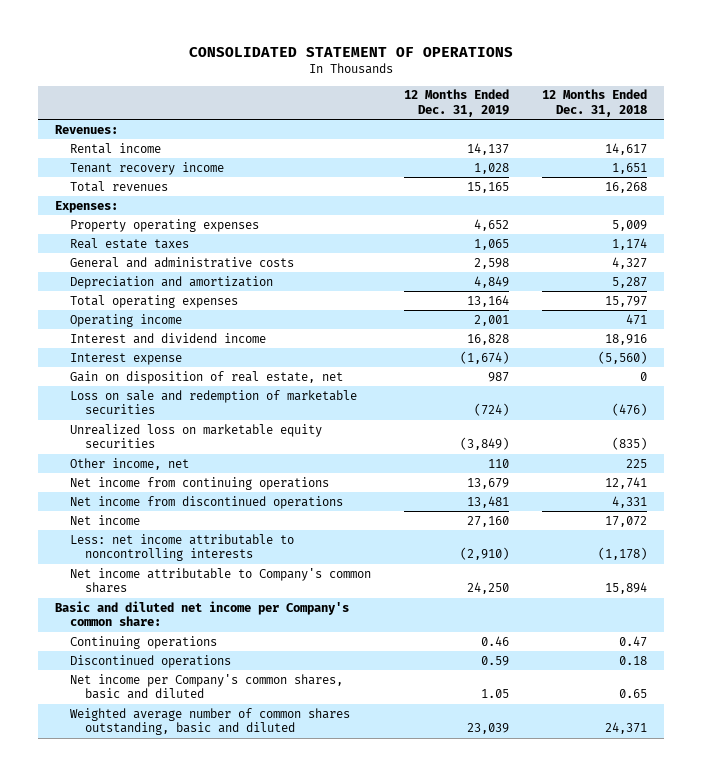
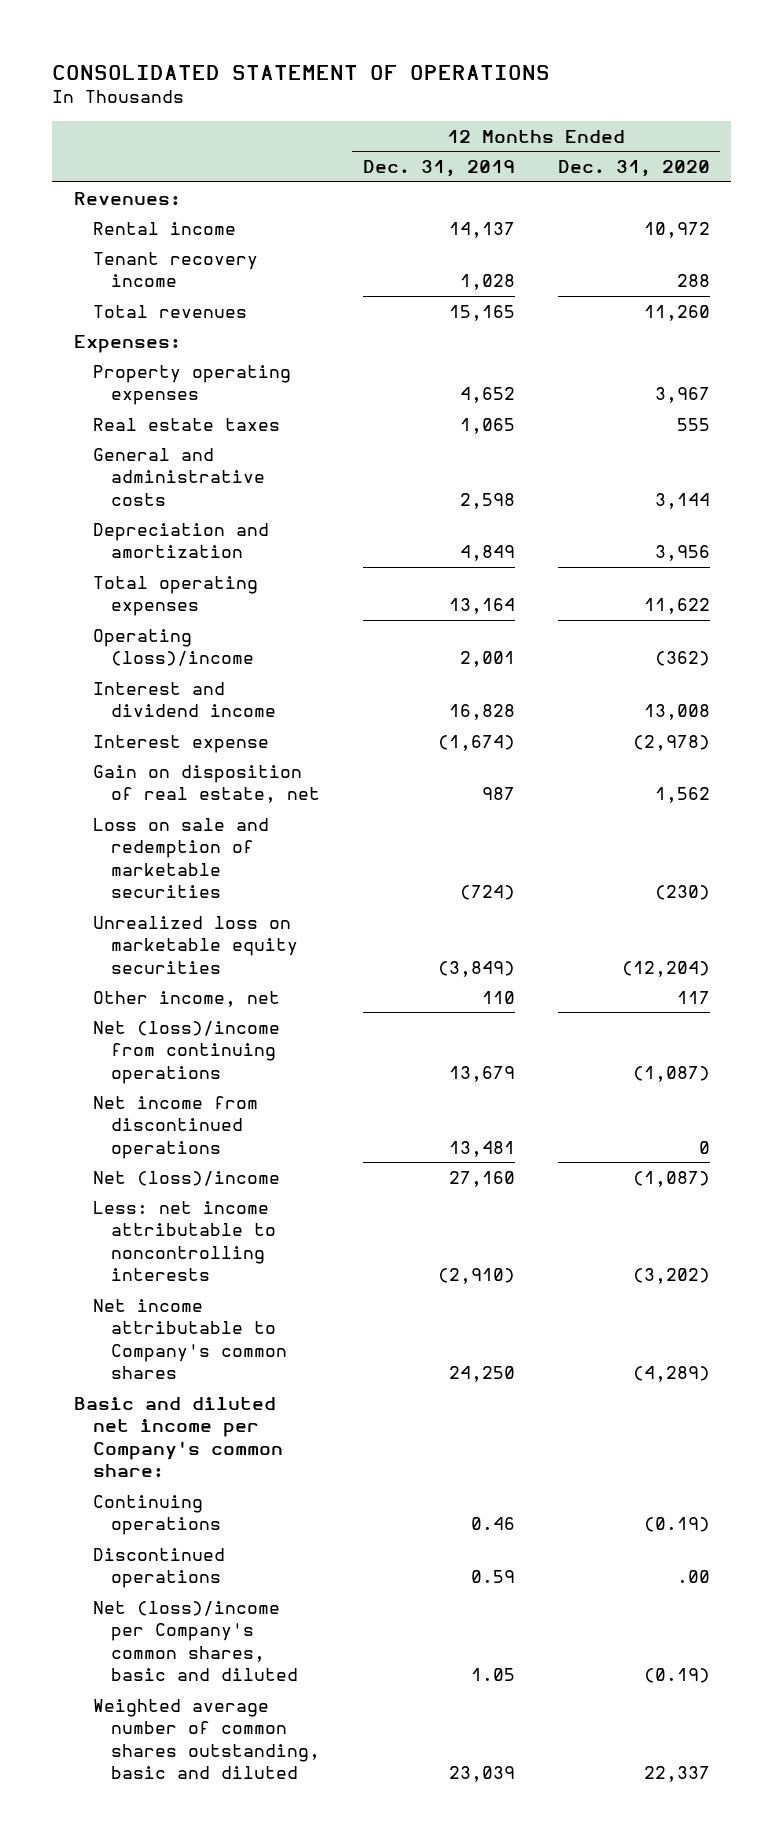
- | 12 Months Ended Dec. 31, 2019 | 12 Months Ended Dec. 31, 2018
+ | 12 Months Ended Dec. 31, 2019 | 12 Months Ended Dec. 31, 2020
- Operating income | 2,001 | 471
+ Operating (loss)/income | 2,001 | (362)
- Net income from continuing operations | 13,679 | 12,741
+ Net (loss)/income from continuing operations | 13,679 | (1,087)
- Net income | 27,160 | 17,072
+ Net (loss)/income | 27,160 | (1,087)
- Net income per Company's common shares, basic and diluted | 1.05 | 0.65
+ Net (loss)/income per Company's common shares, basic and diluted | 1.05 | (0.19)

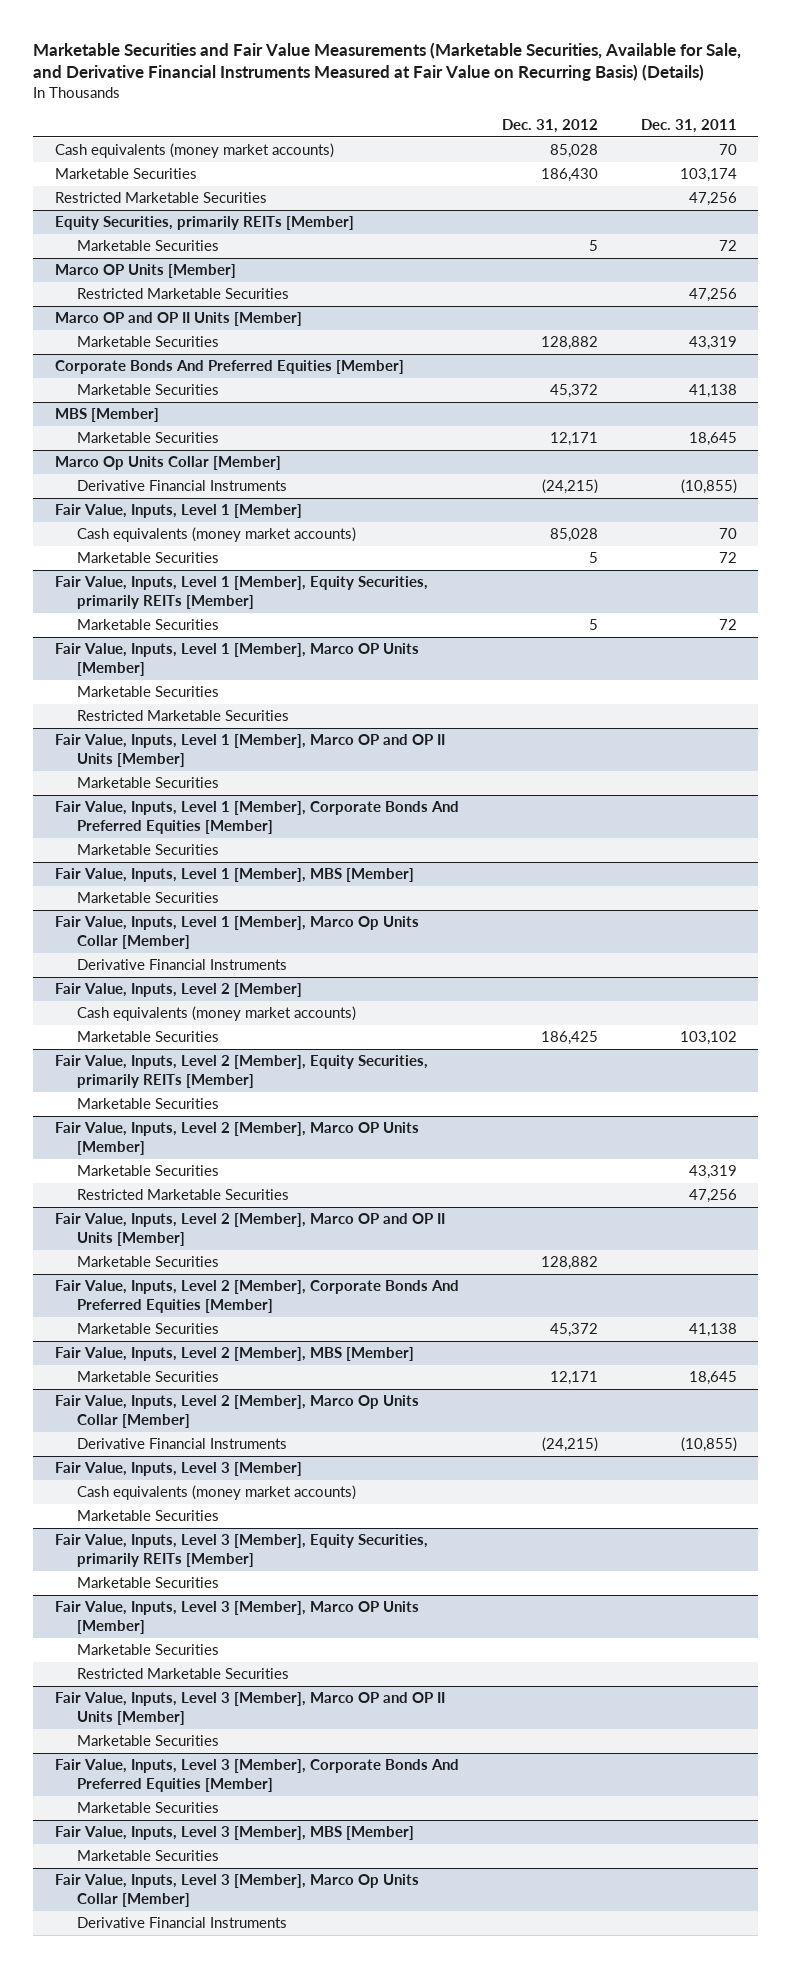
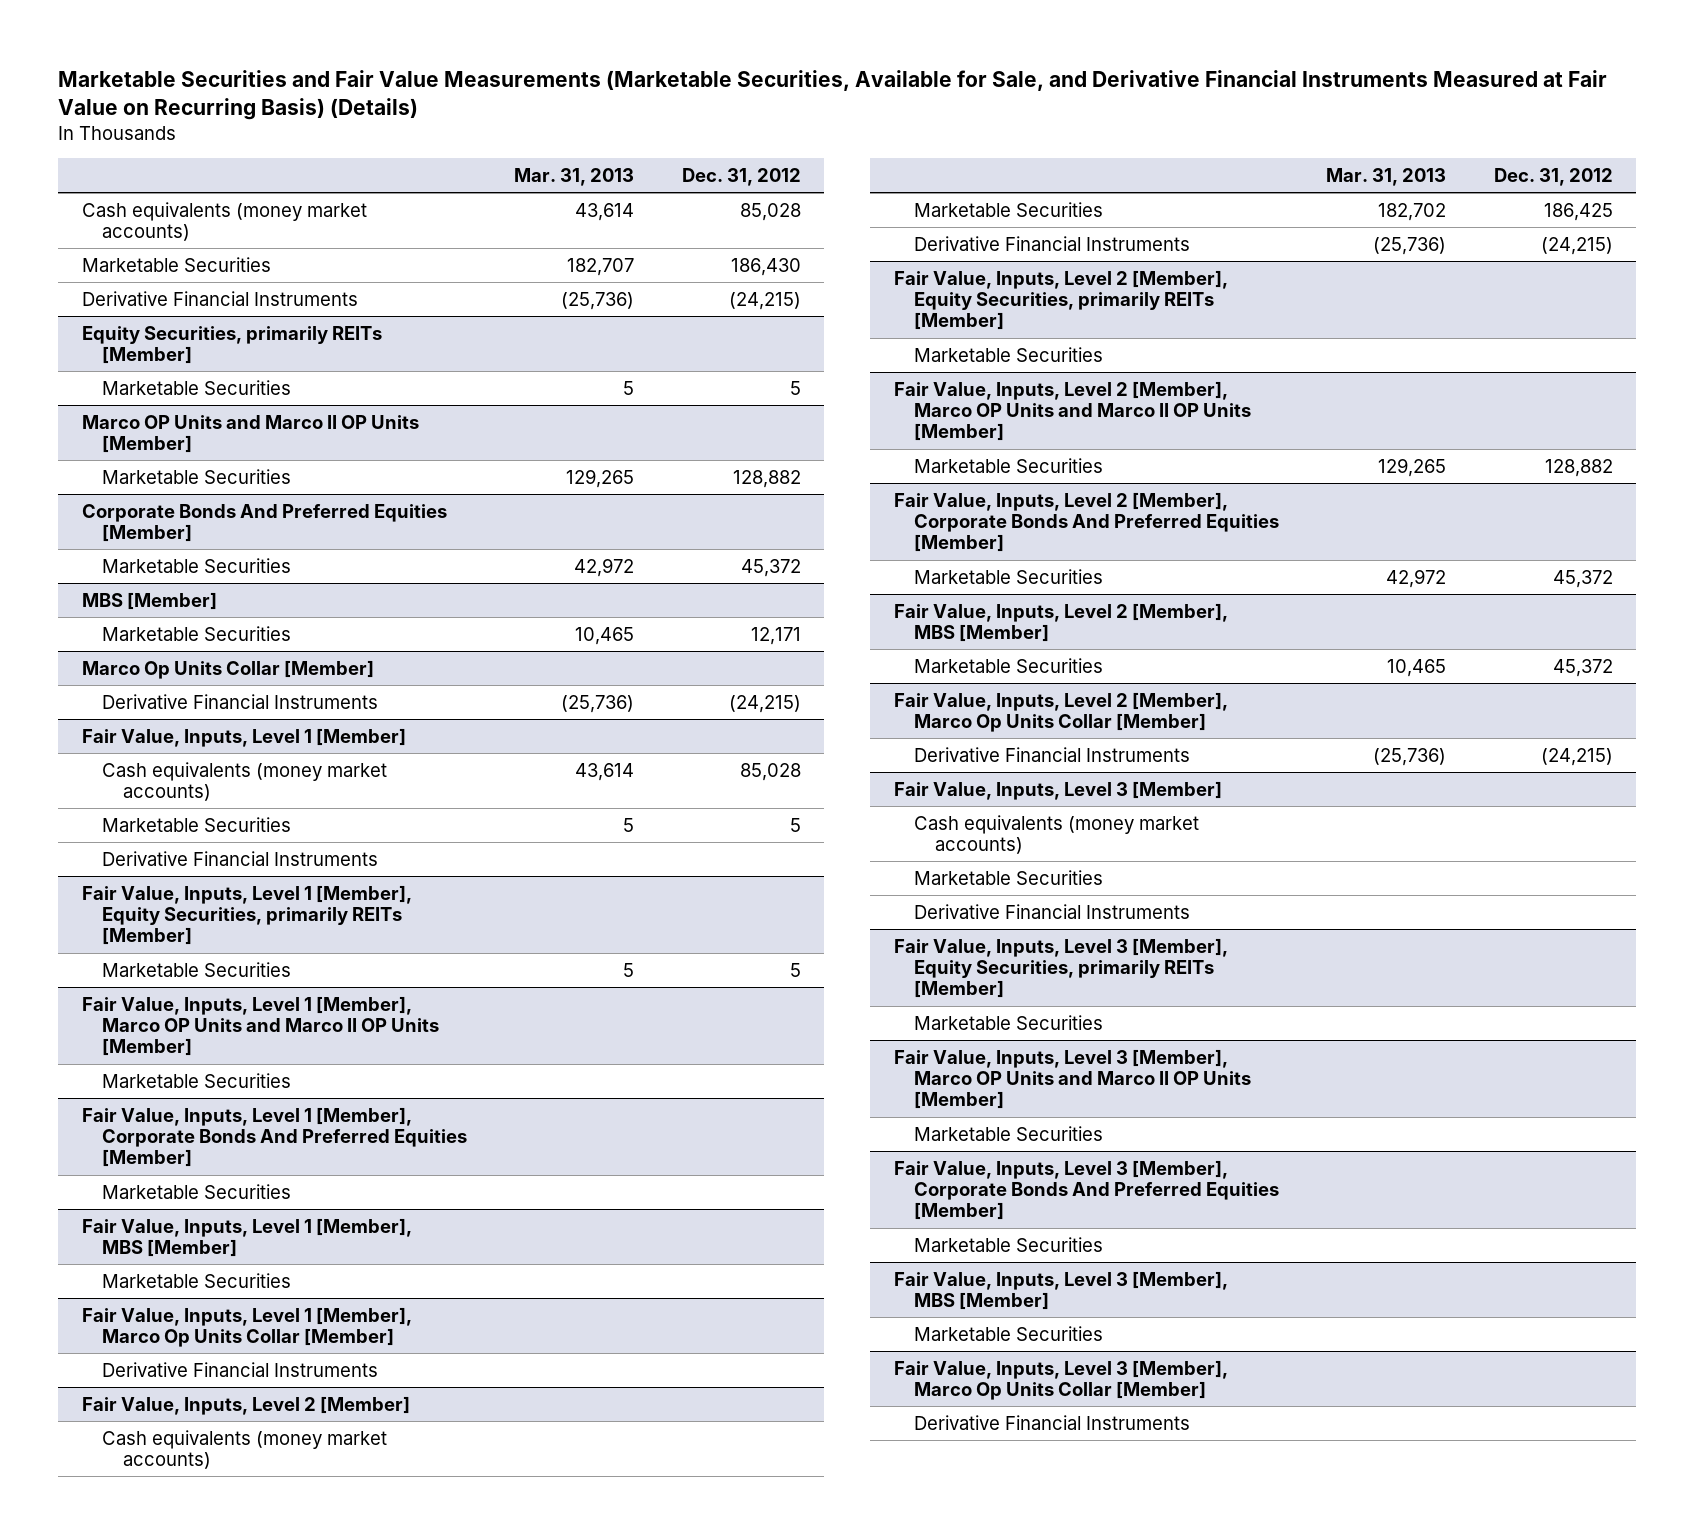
- | Dec. 31, 2012 | Dec. 31, 2011
+ | Mar. 31, 2013 | Dec. 31, 2012
- Restricted Marketable Securities | | 47,256
+ Derivative Financial Instruments | (25,736) | (24,215)
- Marco OP Units [Member]
- Restricted Marketable Securities | | 47,256
- Marco OP and OP II Units [Member]
+ Marco OP Units and Marco II OP Units [Member]
@ Fair Value, Inputs, Level 1 [Member]
+ Derivative Financial Instruments
- Fair Value, Inputs, Level 1 [Member], Marco OP Units [Member]
- Marketable Securities
- Restricted Marketable Securities
- Fair Value, Inputs, Level 1 [Member], Marco OP and OP II Units [Member]
+ Fair Value, Inputs, Level 1 [Member], Marco OP Units and Marco II OP Units [Member]
@ Fair Value, Inputs, Level 2 [Member]
+ Derivative Financial Instruments | (25,736) | (24,215)
- Fair Value, Inputs, Level 2 [Member], Marco OP Units [Member]
- Marketable Securities | | 43,319
- Restricted Marketable Securities | | 47,256
- Fair Value, Inputs, Level 2 [Member], Marco OP and OP II Units [Member]
+ Fair Value, Inputs, Level 2 [Member], Marco OP Units and Marco II OP Units [Member]
@ Fair Value, Inputs, Level 2 [Member], MBS [Member]
- Marketable Securities | 12,171 | 18,645
+ Marketable Securities | 10,465 | 45,372
@ Fair Value, Inputs, Level 3 [Member]
+ Derivative Financial Instruments
- Fair Value, Inputs, Level 3 [Member], Marco OP Units [Member]
- Marketable Securities
- Restricted Marketable Securities
- Fair Value, Inputs, Level 3 [Member], Marco OP and OP II Units [Member]
+ Fair Value, Inputs, Level 3 [Member], Marco OP Units and Marco II OP Units [Member]

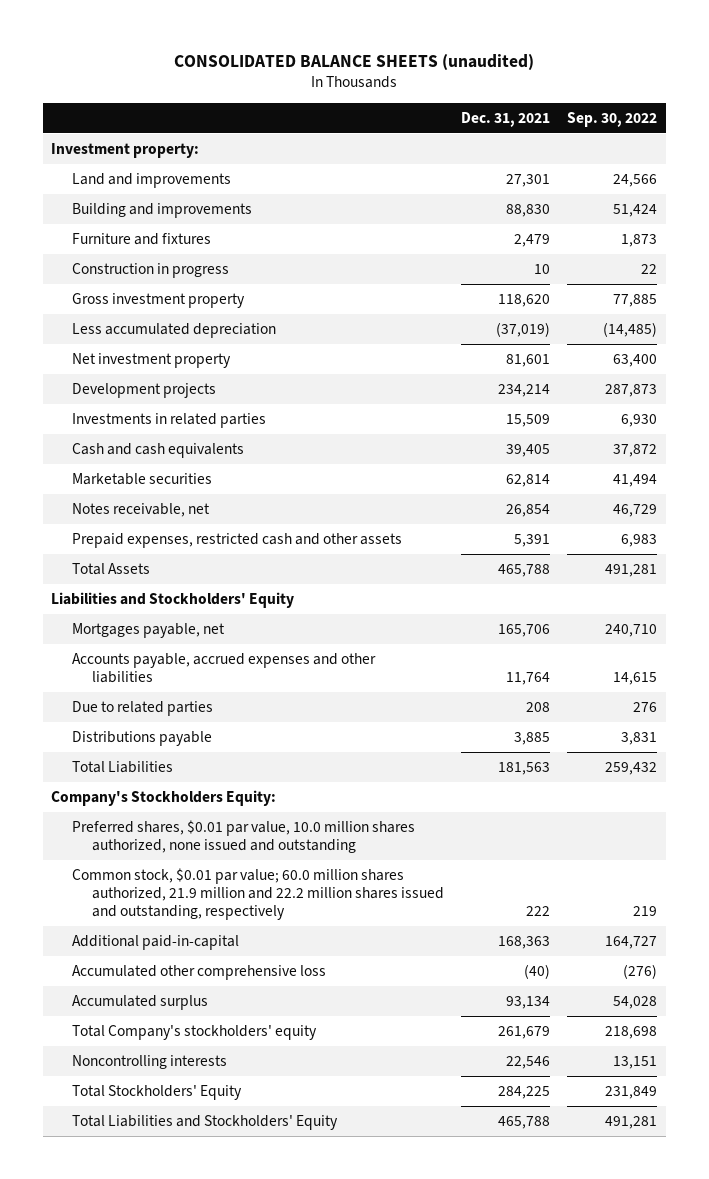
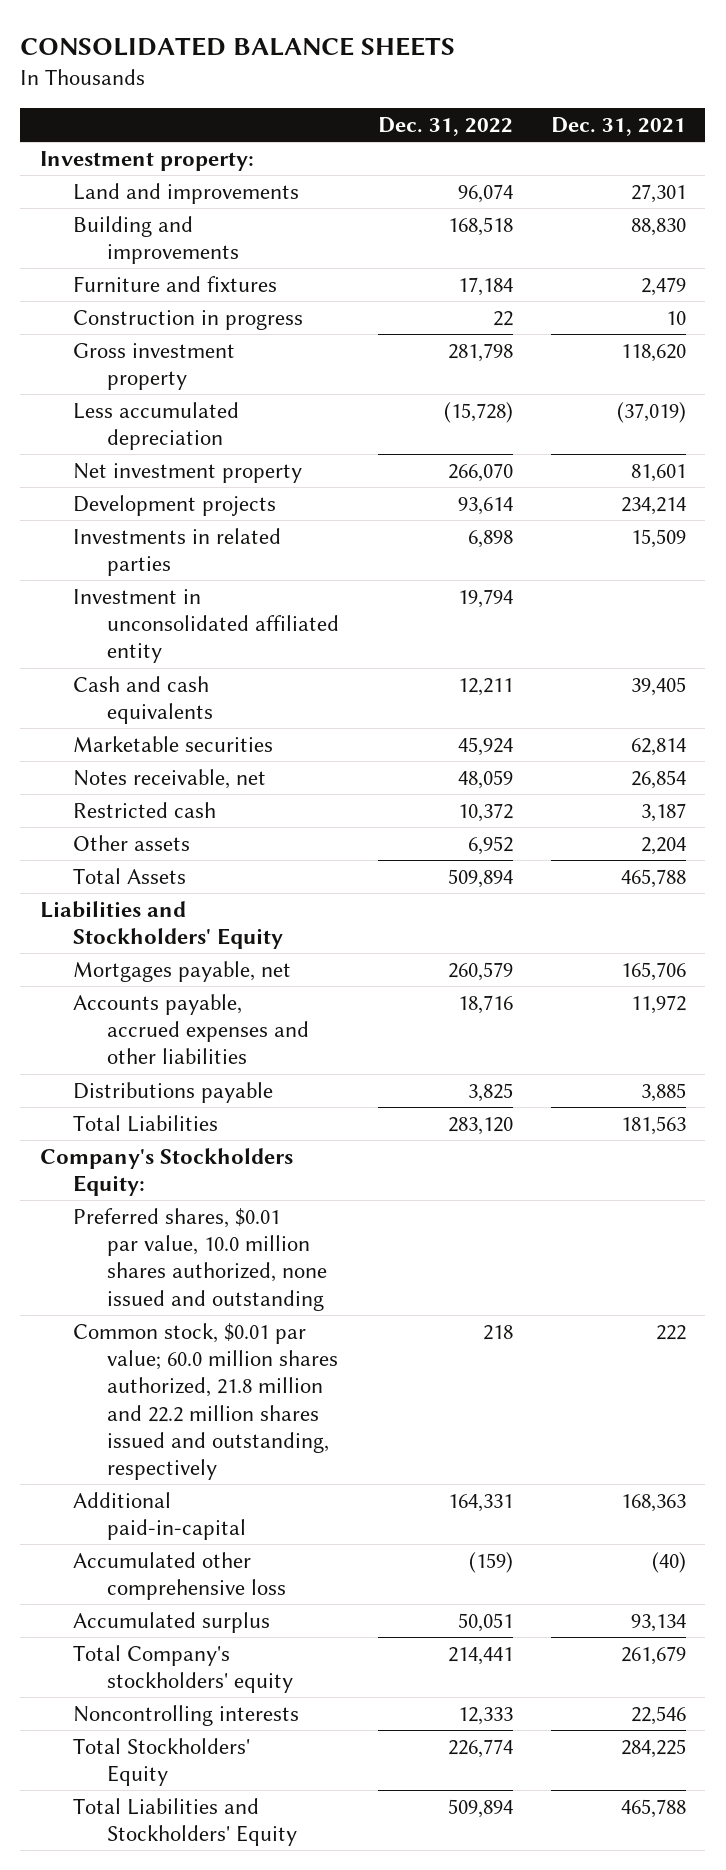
- CONSOLIDATED BALANCE SHEETS (unaudited)
+ CONSOLIDATED BALANCE SHEETS
- | Dec. 31, 2021 | Sep. 30, 2022
+ | Dec. 31, 2022 | Dec. 31, 2021
+ Investment in unconsolidated affiliated entity | 19,794 |
- Prepaid expenses, restricted cash and other assets | 5,391 | 6,983
+ Restricted cash | 10,372 | 3,187
+ Other assets | 6,952 | 2,204
- Accounts payable, accrued expenses and other liabilities | 11,764 | 14,615
- Due to related parties | 208 | 276
+ Accounts payable, accrued expenses and other liabilities | 18,716 | 11,972
- Common stock, $0.01 par value; 60.0 million shares authorized, 21.9 million and 22.2 million shares issued and outstanding, respectively | 222 | 219
+ Common stock, $0.01 par value; 60.0 million shares authorized, 21.8 million and 22.2 million shares issued and outstanding, respectively | 218 | 222

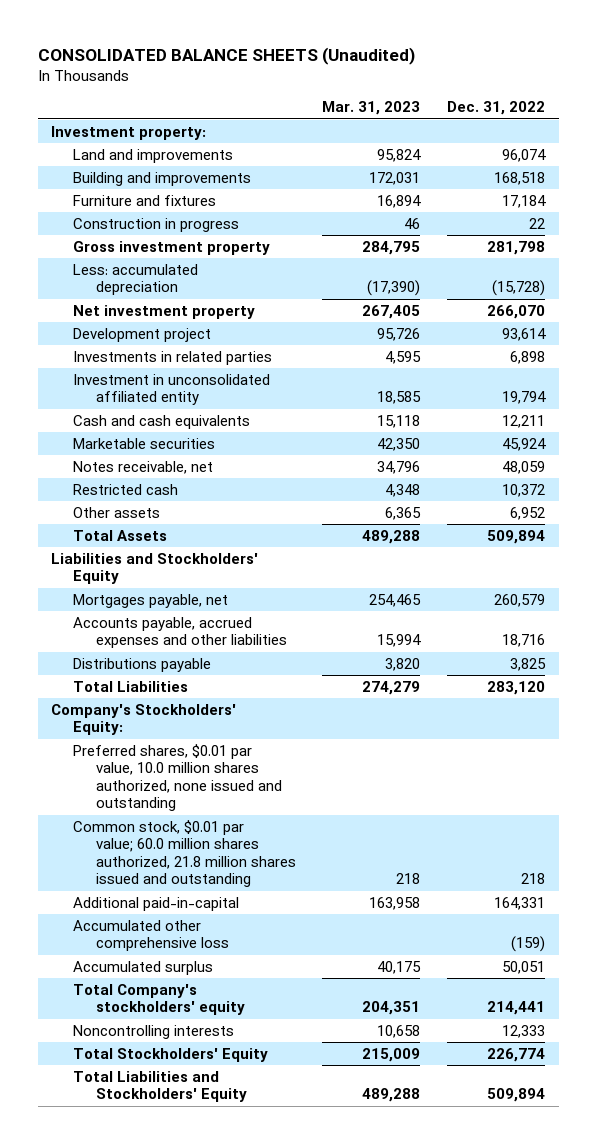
- CONSOLIDATED BALANCE SHEETS
+ CONSOLIDATED BALANCE SHEETS (Unaudited)
- | Dec. 31, 2022 | Dec. 31, 2021
+ | Mar. 31, 2023 | Dec. 31, 2022
- Less accumulated depreciation | (15,728) | (37,019)
+ Less: accumulated depreciation | (17,390) | (15,728)
- Development projects | 93,614 | 234,214
+ Development project | 95,726 | 93,614
- Company's Stockholders Equity:
+ Company's Stockholders' Equity:
- Common stock, $0.01 par value; 60.0 million shares authorized, 21.8 million and 22.2 million shares issued and outstanding, respectively | 218 | 222
+ Common stock, $0.01 par value; 60.0 million shares authorized, 21.8 million shares issued and outstanding | 218 | 218

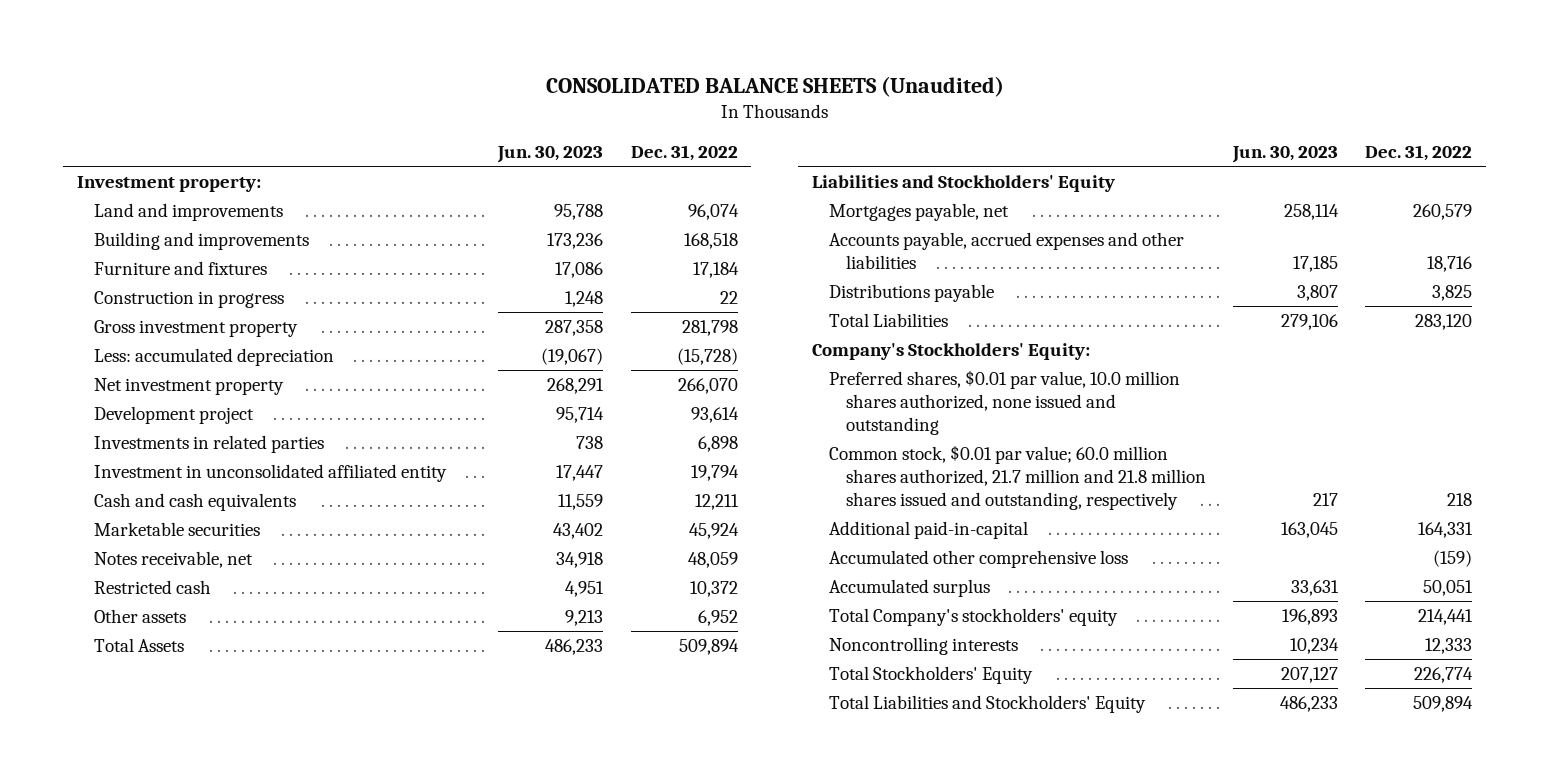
- | Mar. 31, 2023 | Dec. 31, 2022
+ | Jun. 30, 2023 | Dec. 31, 2022
- Common stock, $0.01 par value; 60.0 million shares authorized, 21.8 million shares issued and outstanding | 218 | 218
+ Common stock, $0.01 par value; 60.0 million shares authorized, 21.7 million and 21.8 million shares issued and outstanding, respectively | 217 | 218

